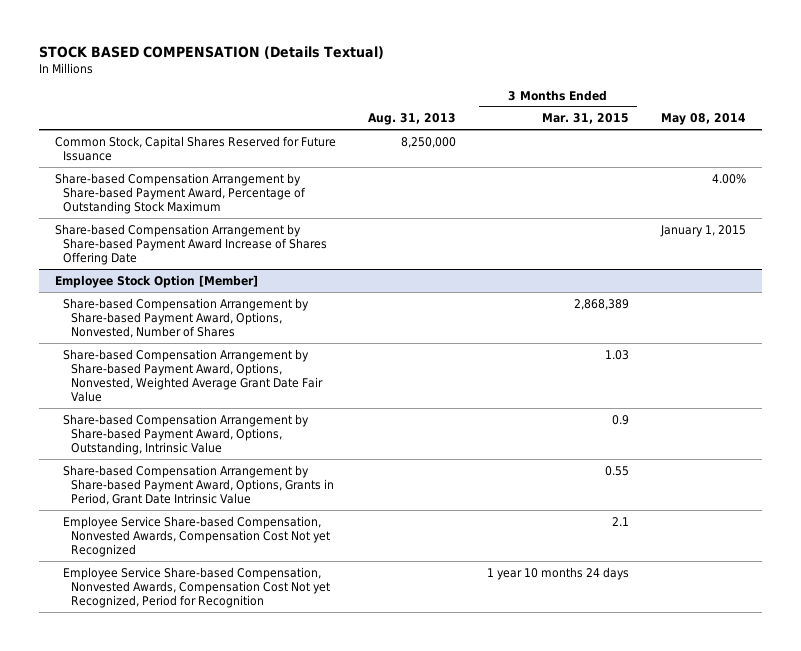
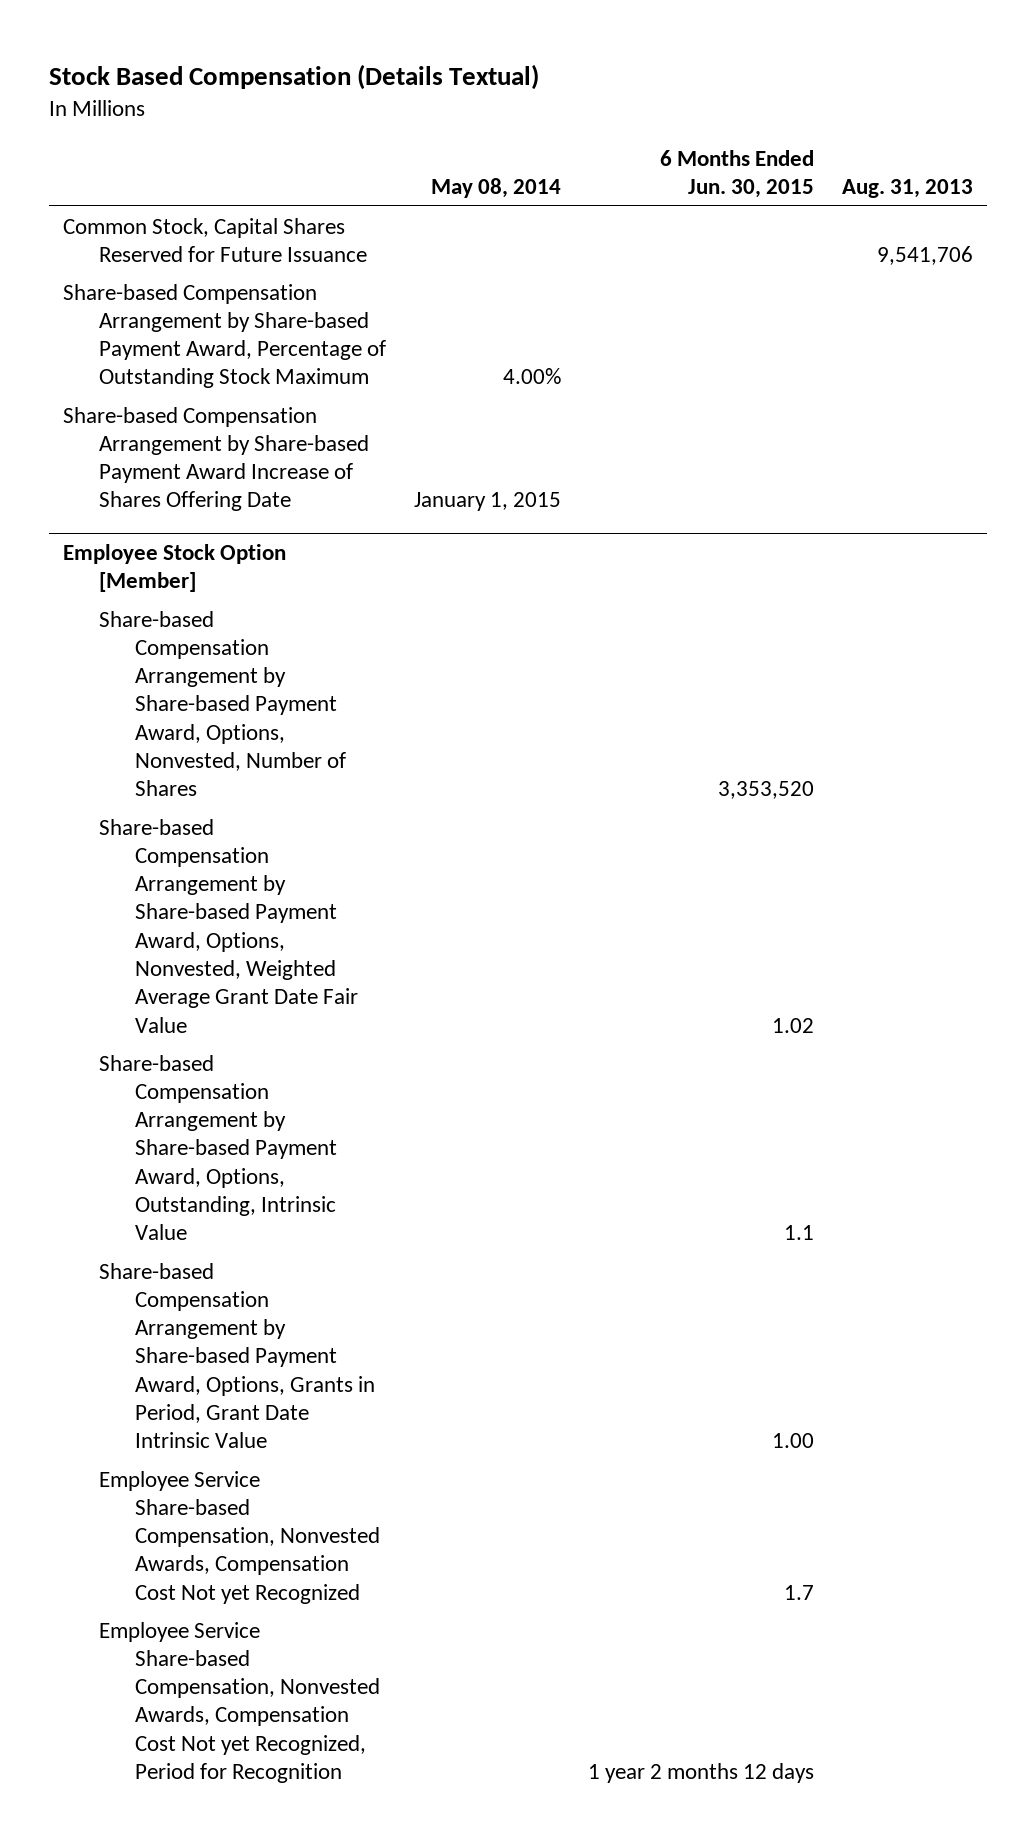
- STOCK BASED COMPENSATION (Details Textual)
+ Stock Based Compensation (Details Textual)
- | Aug. 31, 2013 | 3 Months Ended Mar. 31, 2015 | May 08, 2014
+ | May 08, 2014 | 6 Months Ended Jun. 30, 2015 | Aug. 31, 2013
- Common Stock, Capital Shares Reserved for Future Issuance | 8,250,000 | |
+ Common Stock, Capital Shares Reserved for Future Issuance | | | 9,541,706

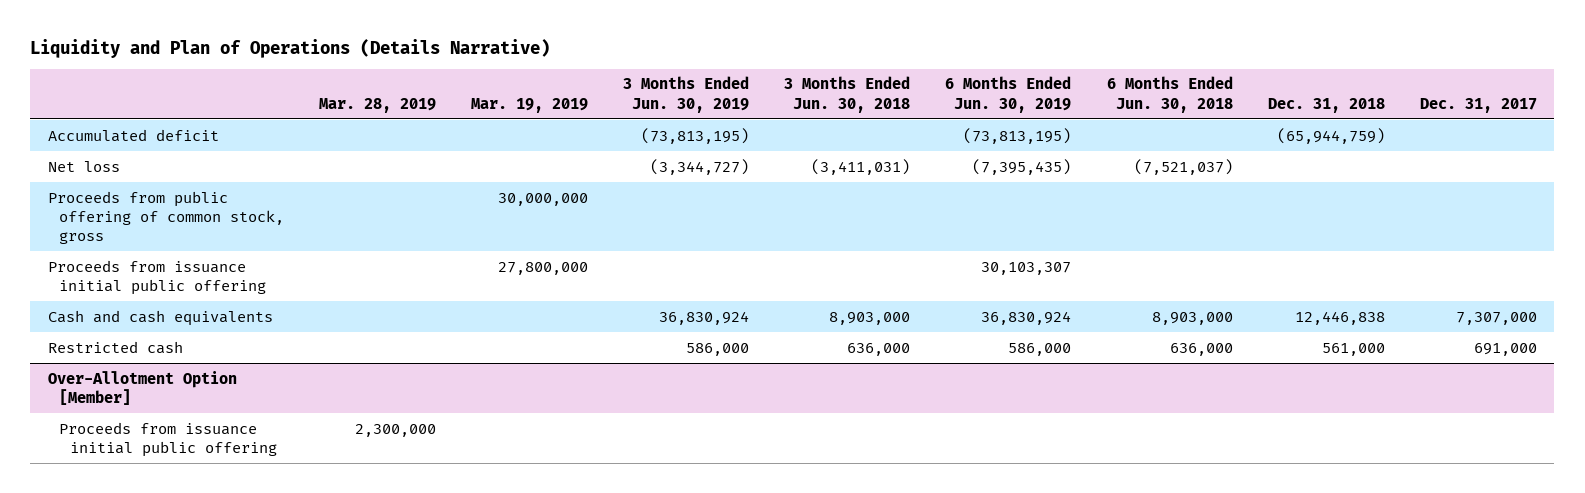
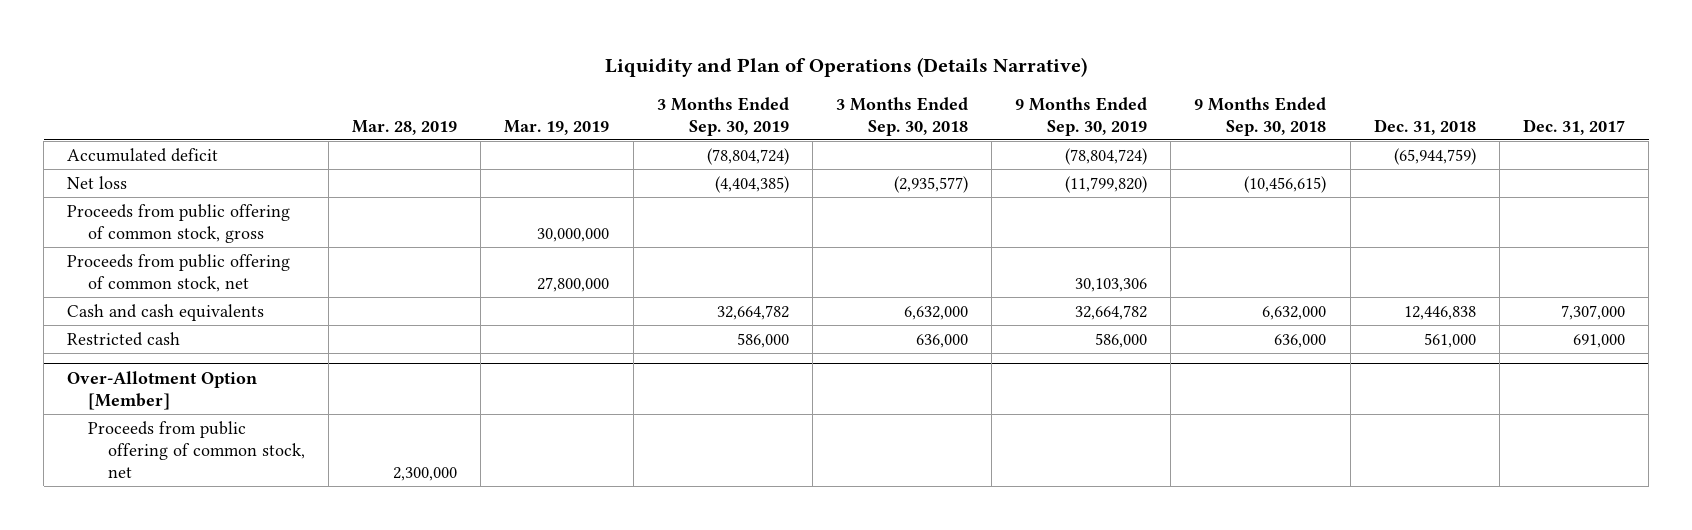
- | Mar. 28, 2019 | Mar. 19, 2019 | 3 Months Ended Jun. 30, 2019 | 3 Months Ended Jun. 30, 2018 | 6 Months Ended Jun. 30, 2019 | 6 Months Ended Jun. 30, 2018 | Dec. 31, 2018 | Dec. 31, 2017
+ | Mar. 28, 2019 | Mar. 19, 2019 | 3 Months Ended Sep. 30, 2019 | 3 Months Ended Sep. 30, 2018 | 9 Months Ended Sep. 30, 2019 | 9 Months Ended Sep. 30, 2018 | Dec. 31, 2018 | Dec. 31, 2017
- Proceeds from issuance initial public offering | | 27,800,000 | | | 30,103,307 | | |
+ Proceeds from public offering of common stock, net | | 27,800,000 | | | 30,103,306 | | |
@ Over-Allotment Option [Member]
- Proceeds from issuance initial public offering | 2,300,000 | | | | | | |
+ Proceeds from public offering of common stock, net | 2,300,000 | | | | | | |

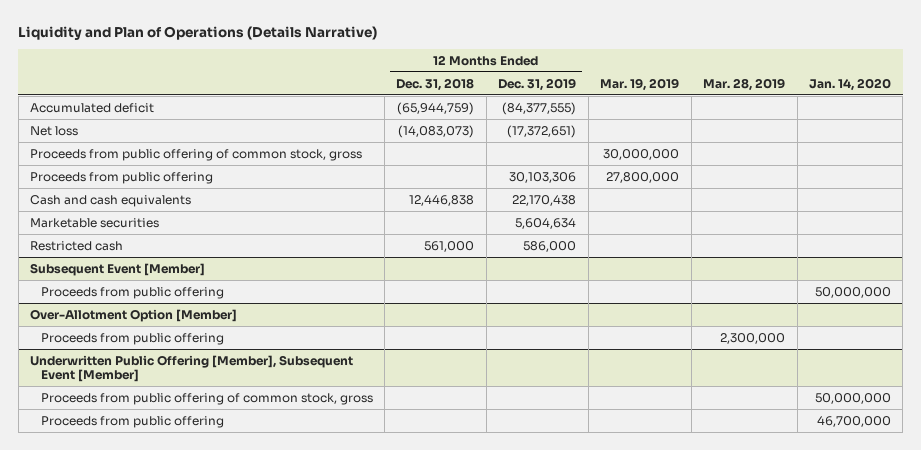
- | Mar. 28, 2019 | Mar. 19, 2019 | 3 Months Ended Sep. 30, 2019 | 3 Months Ended Sep. 30, 2018 | 9 Months Ended Sep. 30, 2019 | 9 Months Ended Sep. 30, 2018 | Dec. 31, 2018 | Dec. 31, 2017
+ | 12 Months Ended Dec. 31, 2018 | 12 Months Ended Dec. 31, 2019 | Mar. 19, 2019 | Mar. 28, 2019 | Jan. 14, 2020
- Proceeds from public offering of common stock, net | | 27,800,000 | | | 30,103,306 | | |
+ Proceeds from public offering | | 30,103,306 | 27,800,000 | |
+ Marketable securities | | 5,604,634 | | |
+ Subsequent Event [Member]
+ Proceeds from public offering | | | | | 50,000,000
@ Over-Allotment Option [Member]
- Proceeds from public offering of common stock, net | 2,300,000 | | | | | | |
+ Proceeds from public offering | | | | 2,300,000 |
+ Underwritten Public Offering [Member], Subsequent Event [Member]
+ Proceeds from public offering of common stock, gross | | | | | 50,000,000
+ Proceeds from public offering | | | | | 46,700,000

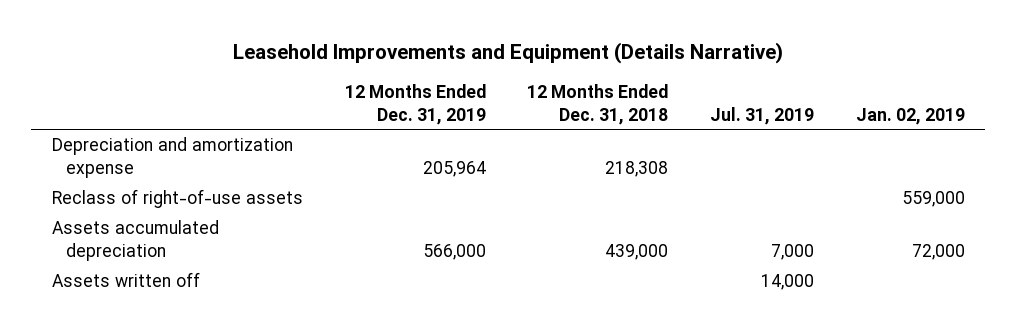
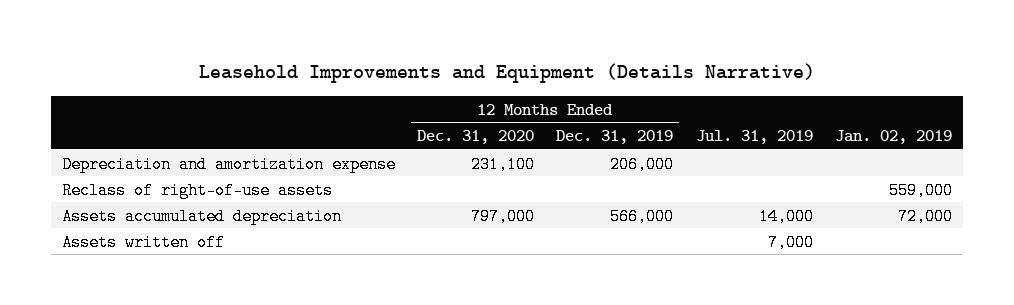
- | 12 Months Ended Dec. 31, 2019 | 12 Months Ended Dec. 31, 2018 | Jul. 31, 2019 | Jan. 02, 2019
+ | 12 Months Ended Dec. 31, 2020 | 12 Months Ended Dec. 31, 2019 | Jul. 31, 2019 | Jan. 02, 2019
- Depreciation and amortization expense | 205,964 | 218,308 | |
+ Depreciation and amortization expense | 231,100 | 206,000 | |
- Assets accumulated depreciation | 566,000 | 439,000 | 7,000 | 72,000
- Assets written off | | | 14,000 |
+ Assets accumulated depreciation | 797,000 | 566,000 | 14,000 | 72,000
+ Assets written off | | | 7,000 |

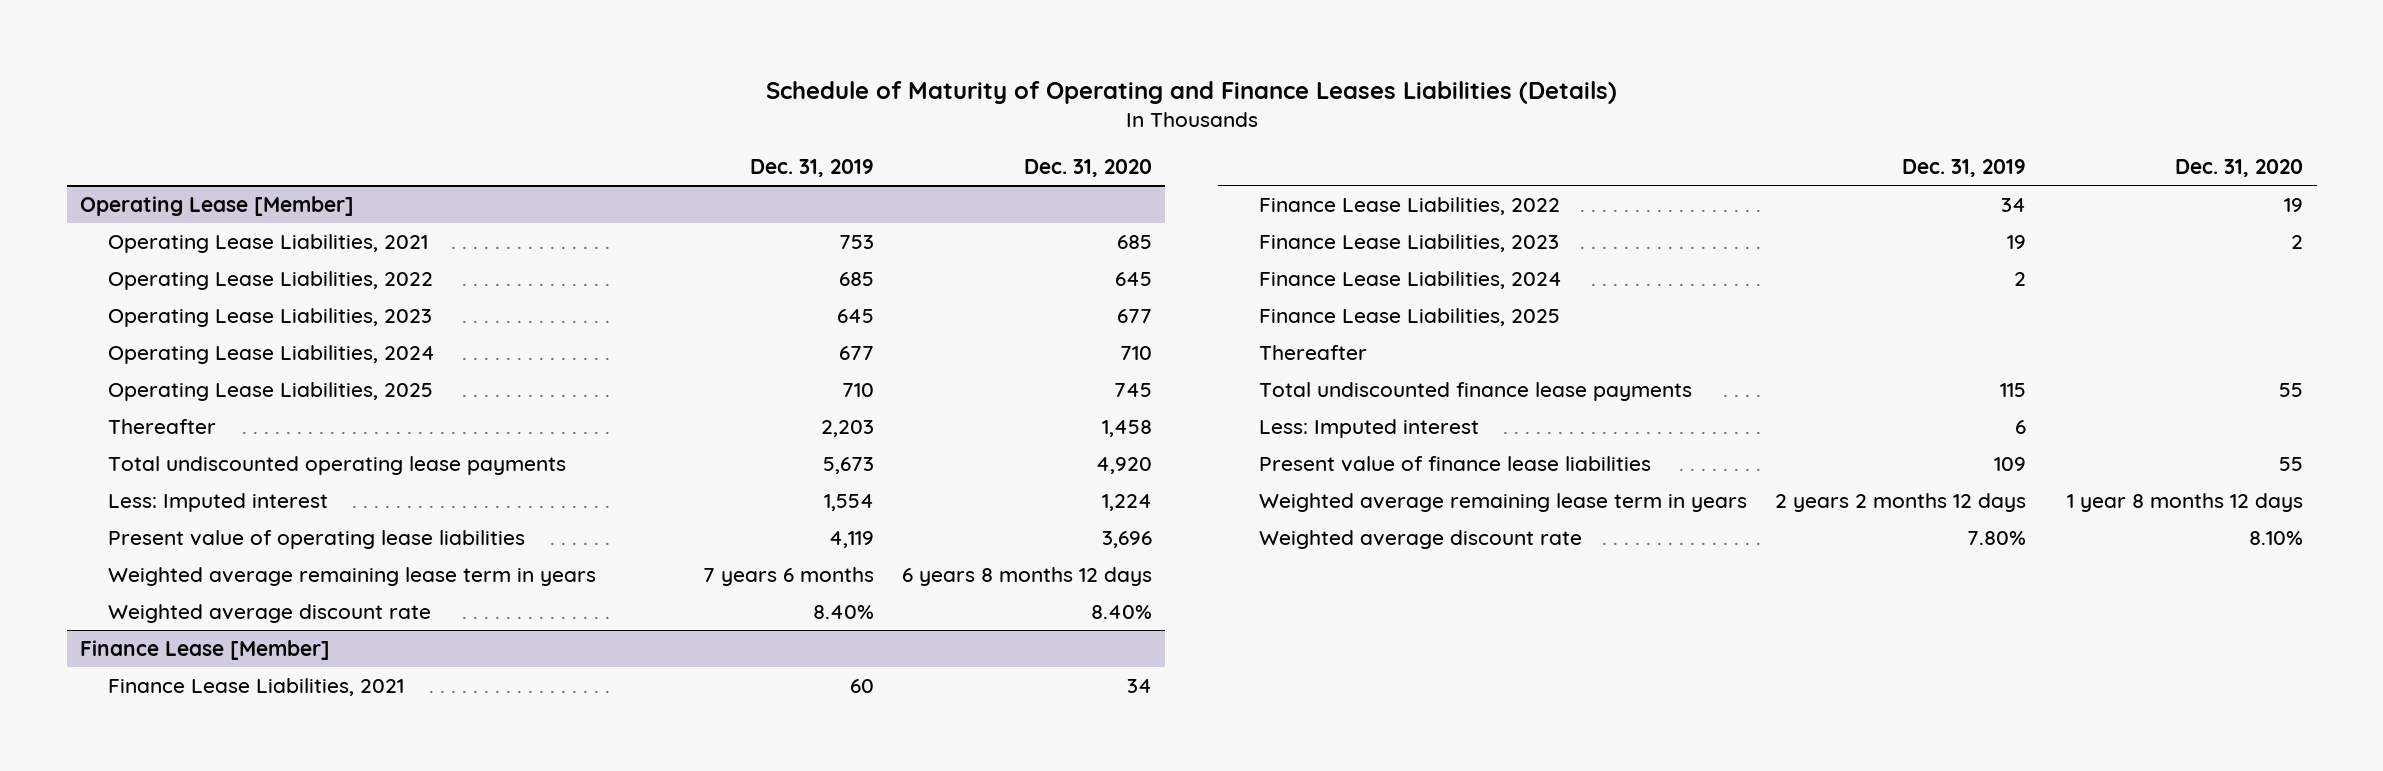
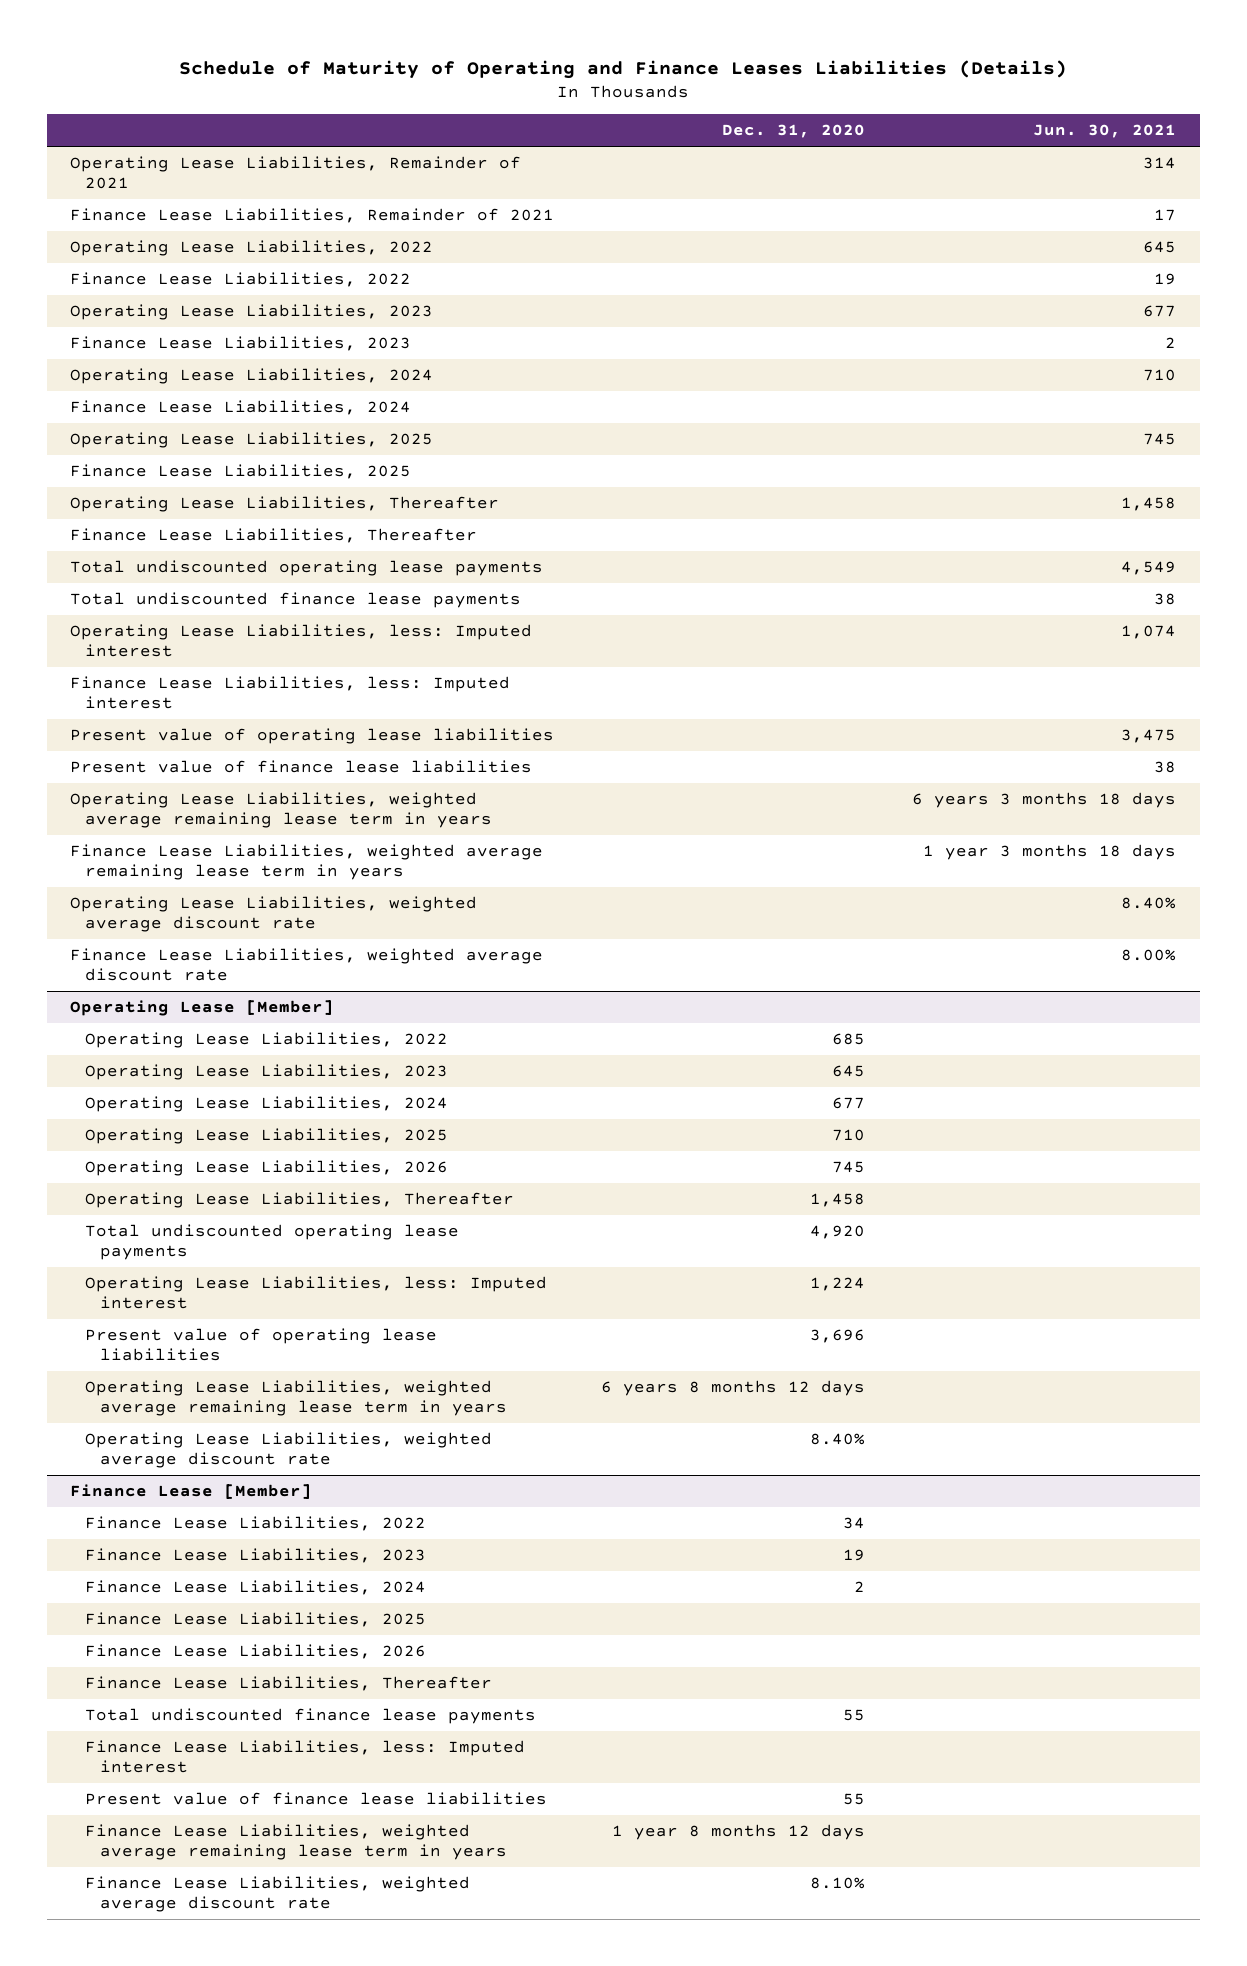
- | Dec. 31, 2019 | Dec. 31, 2020
+ | Dec. 31, 2020 | Jun. 30, 2021
+ Operating Lease Liabilities, Remainder of 2021 | | 314
+ Finance Lease Liabilities, Remainder of 2021 | | 17
+ Operating Lease Liabilities, 2022 | | 645
+ Finance Lease Liabilities, 2022 | | 19
+ Operating Lease Liabilities, 2023 | | 677
+ Finance Lease Liabilities, 2023 | | 2
+ Operating Lease Liabilities, 2024 | | 710
+ Finance Lease Liabilities, 2024
+ Operating Lease Liabilities, 2025 | | 745
+ Finance Lease Liabilities, 2025
+ Operating Lease Liabilities, Thereafter | | 1,458
+ Finance Lease Liabilities, Thereafter
+ Total undiscounted operating lease payments | | 4,549
+ Total undiscounted finance lease payments | | 38
+ Operating Lease Liabilities, less: Imputed interest | | 1,074
+ Finance Lease Liabilities, less: Imputed interest
+ Present value of operating lease liabilities | | 3,475
+ Present value of finance lease liabilities | | 38
+ Operating Lease Liabilities, weighted average remaining lease term in years | | 6 years 3 months 18 days
+ Finance Lease Liabilities, weighted average remaining lease term in years | | 1 year 3 months 18 days
+ Operating Lease Liabilities, weighted average discount rate | | 8.40%
+ Finance Lease Liabilities, weighted average discount rate | | 8.00%
@ Operating Lease [Member]
- Operating Lease Liabilities, 2021 | 753 | 685
- Operating Lease Liabilities, 2022 | 685 | 645
- Operating Lease Liabilities, 2023 | 645 | 677
- Operating Lease Liabilities, 2024 | 677 | 710
- Operating Lease Liabilities, 2025 | 710 | 745
- Thereafter | 2,203 | 1,458
+ Operating Lease Liabilities, 2022 | 685 |
+ Operating Lease Liabilities, 2023 | 645 |
+ Operating Lease Liabilities, 2024 | 677 |
+ Operating Lease Liabilities, 2025 | 710 |
+ Operating Lease Liabilities, 2026 | 745 |
+ Operating Lease Liabilities, Thereafter | 1,458 |
- Less: Imputed interest | 1,554 | 1,224
+ Operating Lease Liabilities, less: Imputed interest | 1,224 |
- Weighted average remaining lease term in years | 7 years 6 months | 6 years 8 months 12 days
- Weighted average discount rate | 8.40% | 8.40%
+ Operating Lease Liabilities, weighted average remaining lease term in years | 6 years 8 months 12 days |
+ Operating Lease Liabilities, weighted average discount rate | 8.40% |
@ Finance Lease [Member]
- Finance Lease Liabilities, 2021 | 60 | 34
- Finance Lease Liabilities, 2022 | 34 | 19
- Finance Lease Liabilities, 2023 | 19 | 2
- Finance Lease Liabilities, 2024 | 2 |
+ Finance Lease Liabilities, 2022 | 34 |
+ Finance Lease Liabilities, 2023 | 19 |
+ Finance Lease Liabilities, 2024 | 2 |
- Thereafter
+ Finance Lease Liabilities, 2026
+ Finance Lease Liabilities, Thereafter
- Less: Imputed interest | 6 |
+ Finance Lease Liabilities, less: Imputed interest
- Weighted average remaining lease term in years | 2 years 2 months 12 days | 1 year 8 months 12 days
- Weighted average discount rate | 7.80% | 8.10%
+ Finance Lease Liabilities, weighted average remaining lease term in years | 1 year 8 months 12 days |
+ Finance Lease Liabilities, weighted average discount rate | 8.10% |

